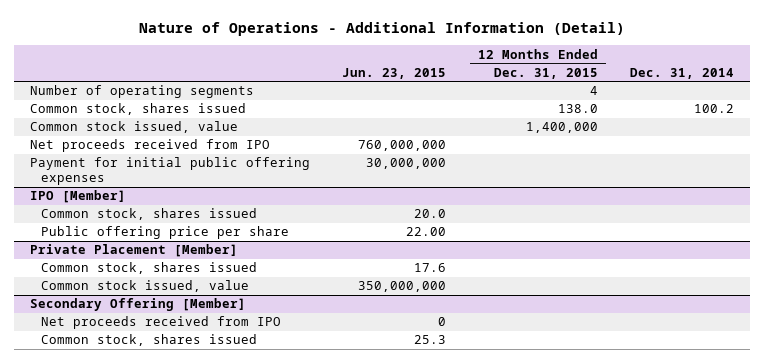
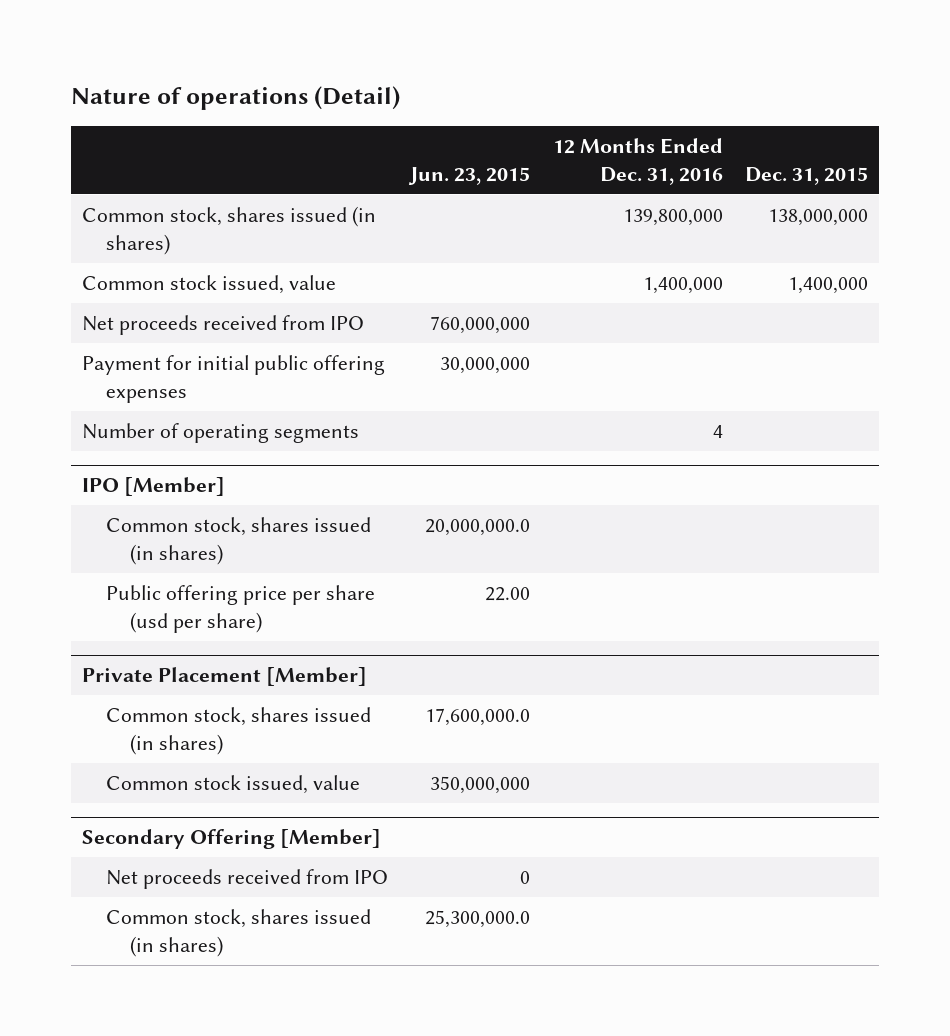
- Nature of Operations - Additional Information (Detail)
+ Nature of operations (Detail)
- | Jun. 23, 2015 | 12 Months Ended Dec. 31, 2015 | Dec. 31, 2014
+ | Jun. 23, 2015 | 12 Months Ended Dec. 31, 2016 | Dec. 31, 2015
- Common stock, shares issued | | 138.0 | 100.2
+ Common stock, shares issued (in shares) | | 139,800,000 | 138,000,000
moved down: Number of operating segments | | 4 |
@ IPO [Member]
- Common stock, shares issued | 20.0 | |
- Public offering price per share | 22.00 | |
+ Common stock, shares issued (in shares) | 20,000,000.0 | |
+ Public offering price per share (usd per share) | 22.00 | |
@ Private Placement [Member]
- Common stock, shares issued | 17.6 | |
+ Common stock, shares issued (in shares) | 17,600,000.0 | |
@ Secondary Offering [Member]
- Common stock, shares issued | 25.3 | |
+ Common stock, shares issued (in shares) | 25,300,000.0 | |

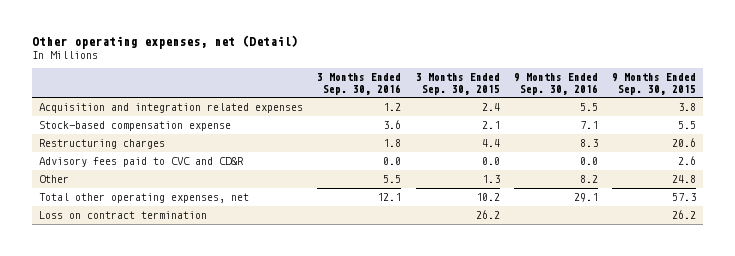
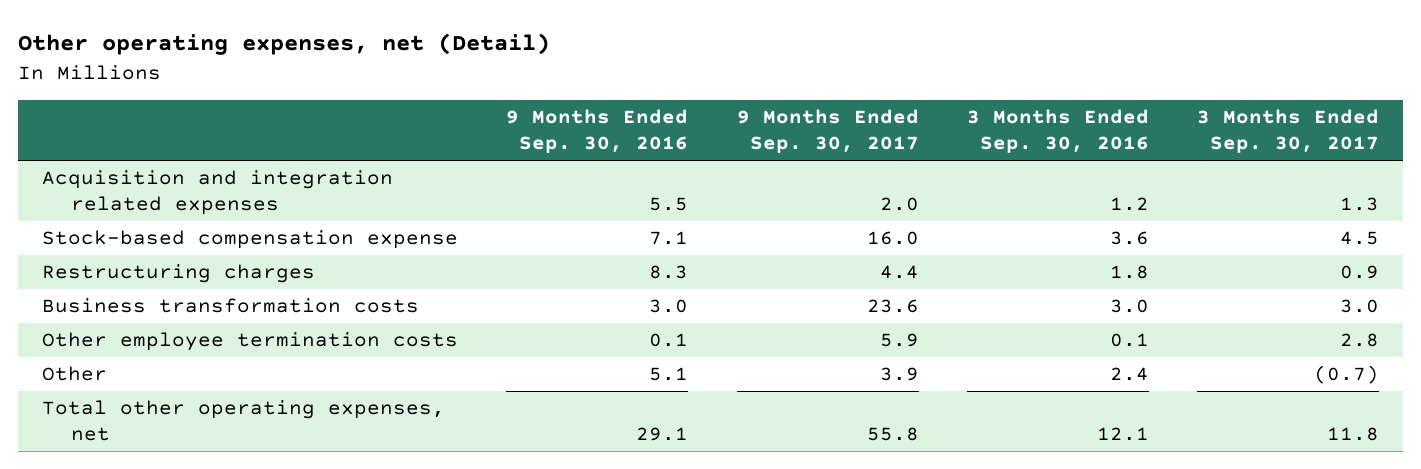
- | 3 Months Ended Sep. 30, 2016 | 3 Months Ended Sep. 30, 2015 | 9 Months Ended Sep. 30, 2016 | 9 Months Ended Sep. 30, 2015
+ | 9 Months Ended Sep. 30, 2016 | 9 Months Ended Sep. 30, 2017 | 3 Months Ended Sep. 30, 2016 | 3 Months Ended Sep. 30, 2017
- Advisory fees paid to CVC and CD&R | 0.0 | 0.0 | 0.0 | 2.6
- Other | 5.5 | 1.3 | 8.2 | 24.8
+ Business transformation costs | 3.0 | 23.6 | 3.0 | 3.0
+ Other employee termination costs | 0.1 | 5.9 | 0.1 | 2.8
+ Other | 5.1 | 3.9 | 2.4 | (0.7)
- Loss on contract termination | | 26.2 | | 26.2

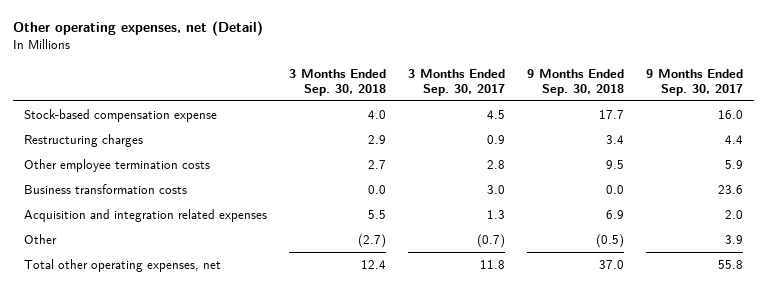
- | 9 Months Ended Sep. 30, 2016 | 9 Months Ended Sep. 30, 2017 | 3 Months Ended Sep. 30, 2016 | 3 Months Ended Sep. 30, 2017
+ | 3 Months Ended Sep. 30, 2018 | 3 Months Ended Sep. 30, 2017 | 9 Months Ended Sep. 30, 2018 | 9 Months Ended Sep. 30, 2017
moved down: Business transformation costs | 0.0 | 3.0 | 0.0 | 23.6
moved down: Acquisition and integration related expenses | 5.5 | 1.3 | 6.9 | 2.0

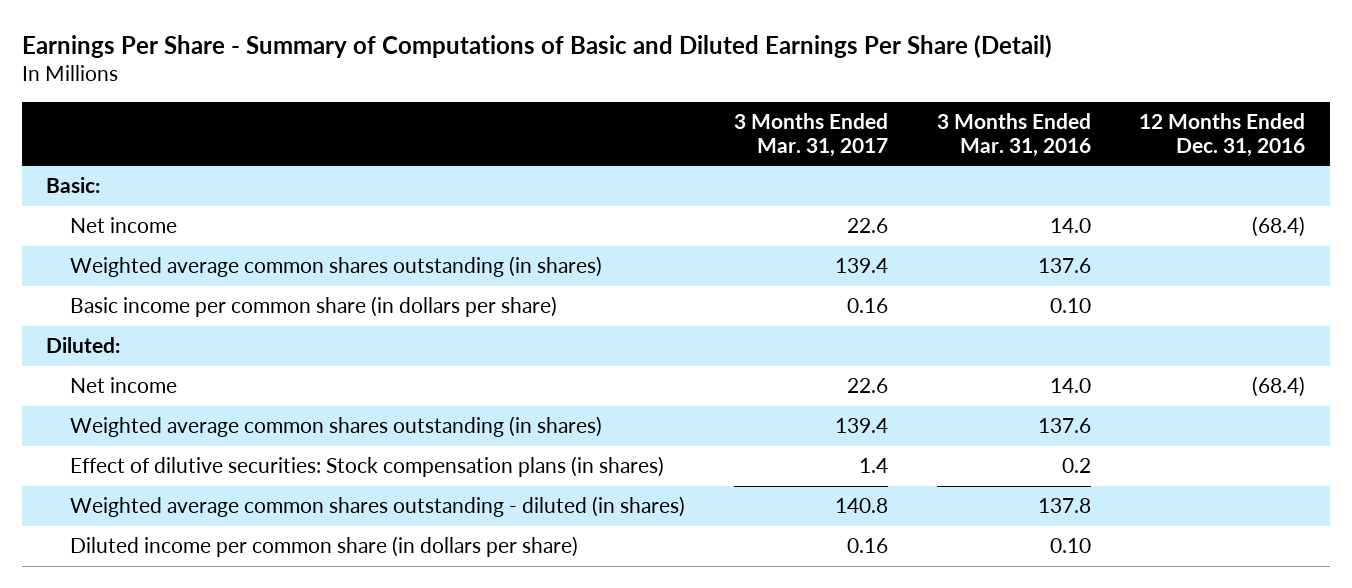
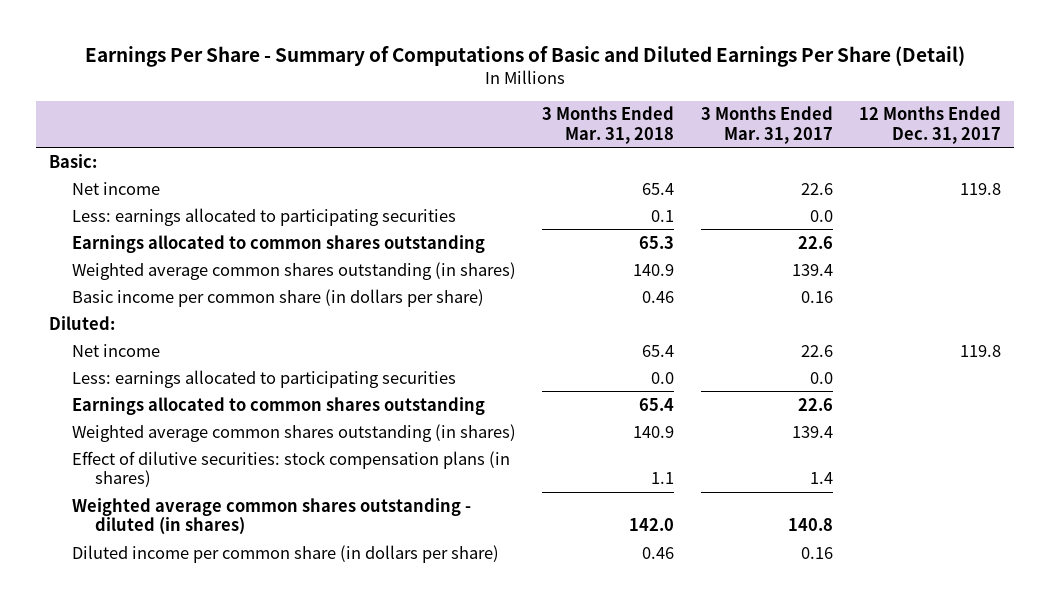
- | 3 Months Ended Mar. 31, 2017 | 3 Months Ended Mar. 31, 2016 | 12 Months Ended Dec. 31, 2016
+ | 3 Months Ended Mar. 31, 2018 | 3 Months Ended Mar. 31, 2017 | 12 Months Ended Dec. 31, 2017
+ Less: earnings allocated to participating securities | 0.1 | 0.0 |
+ Earnings allocated to common shares outstanding | 65.3 | 22.6 |
+ Less: earnings allocated to participating securities | 0.0 | 0.0 |
+ Earnings allocated to common shares outstanding | 65.4 | 22.6 |
- Effect of dilutive securities: Stock compensation plans (in shares) | 1.4 | 0.2 |
+ Effect of dilutive securities: stock compensation plans (in shares) | 1.1 | 1.4 |

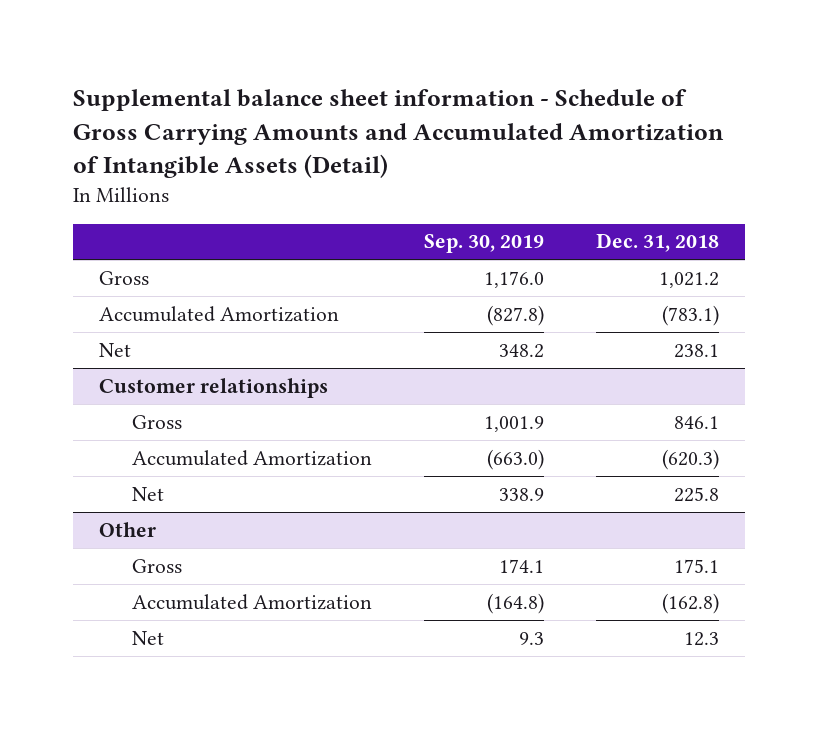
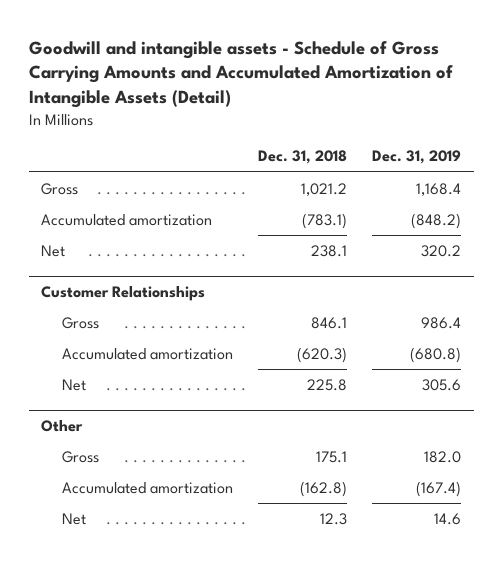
- Supplemental balance sheet information - Schedule of Gross Carrying Amounts and Accumulated Amortization of Intangible Assets (Detail)
+ Goodwill and intangible assets - Schedule of Gross Carrying Amounts and Accumulated Amortization of Intangible Assets (Detail)
- | Sep. 30, 2019 | Dec. 31, 2018
+ | Dec. 31, 2018 | Dec. 31, 2019
- Accumulated Amortization | (827.8) | (783.1)
+ Accumulated amortization | (783.1) | (848.2)
- Customer relationships
+ Customer Relationships
- Accumulated Amortization | (663.0) | (620.3)
+ Accumulated amortization | (620.3) | (680.8)
@ Other
- Accumulated Amortization | (164.8) | (162.8)
+ Accumulated amortization | (162.8) | (167.4)

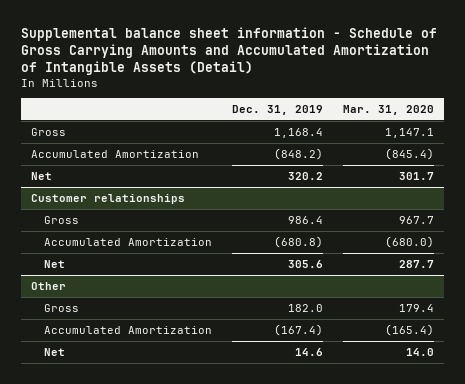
- Goodwill and intangible assets - Schedule of Gross Carrying Amounts and Accumulated Amortization of Intangible Assets (Detail)
+ Supplemental balance sheet information - Schedule of Gross Carrying Amounts and Accumulated Amortization of Intangible Assets (Detail)
- | Dec. 31, 2018 | Dec. 31, 2019
+ | Dec. 31, 2019 | Mar. 31, 2020
- Accumulated amortization | (783.1) | (848.2)
+ Accumulated Amortization | (848.2) | (845.4)
- Customer Relationships
+ Customer relationships
- Accumulated amortization | (620.3) | (680.8)
+ Accumulated Amortization | (680.8) | (680.0)
@ Other
- Accumulated amortization | (162.8) | (167.4)
+ Accumulated Amortization | (167.4) | (165.4)

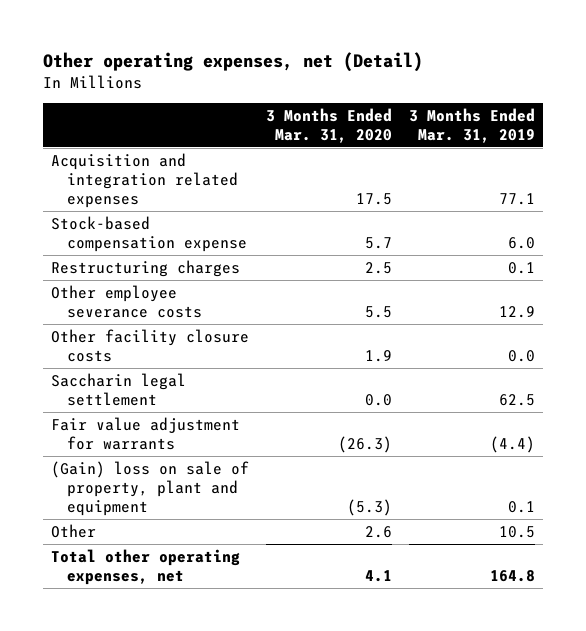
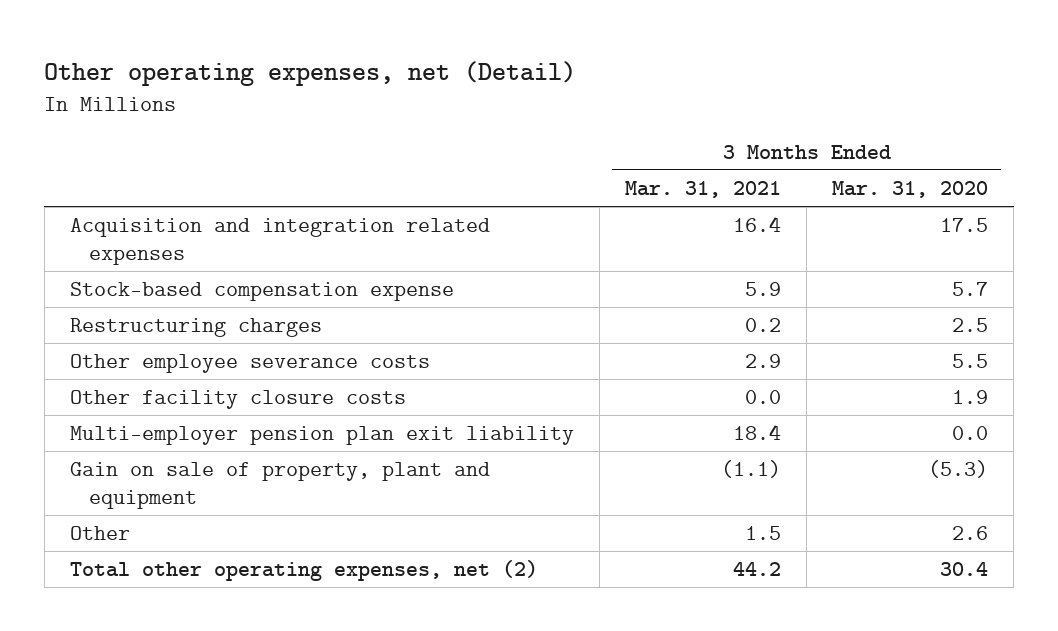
- | 3 Months Ended Mar. 31, 2020 | 3 Months Ended Mar. 31, 2019
+ | 3 Months Ended Mar. 31, 2021 | 3 Months Ended Mar. 31, 2020
- Saccharin legal settlement | 0.0 | 62.5
- Fair value adjustment for warrants | (26.3) | (4.4)
- (Gain) loss on sale of property, plant and equipment | (5.3) | 0.1
+ Multi-employer pension plan exit liability | 18.4 | 0.0
+ Gain on sale of property, plant and equipment | (1.1) | (5.3)
- Total other operating expenses, net | 4.1 | 164.8
+ Total other operating expenses, net (2) | 44.2 | 30.4

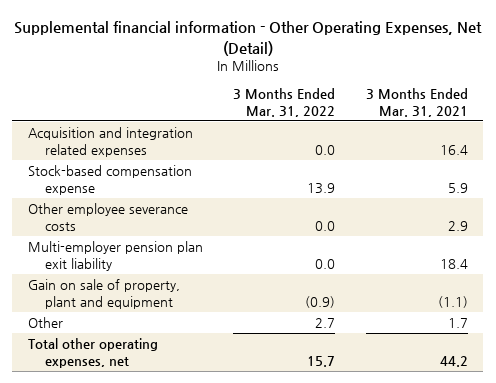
- Other operating expenses, net (Detail)
+ Supplemental financial information - Other Operating Expenses, Net (Detail)
- | 3 Months Ended Mar. 31, 2021 | 3 Months Ended Mar. 31, 2020
+ | 3 Months Ended Mar. 31, 2022 | 3 Months Ended Mar. 31, 2021
- Restructuring charges | 0.2 | 2.5
- Other facility closure costs | 0.0 | 1.9
- Other | 1.5 | 2.6
- Total other operating expenses, net (2) | 44.2 | 30.4
+ Other | 2.7 | 1.7
+ Total other operating expenses, net | 15.7 | 44.2

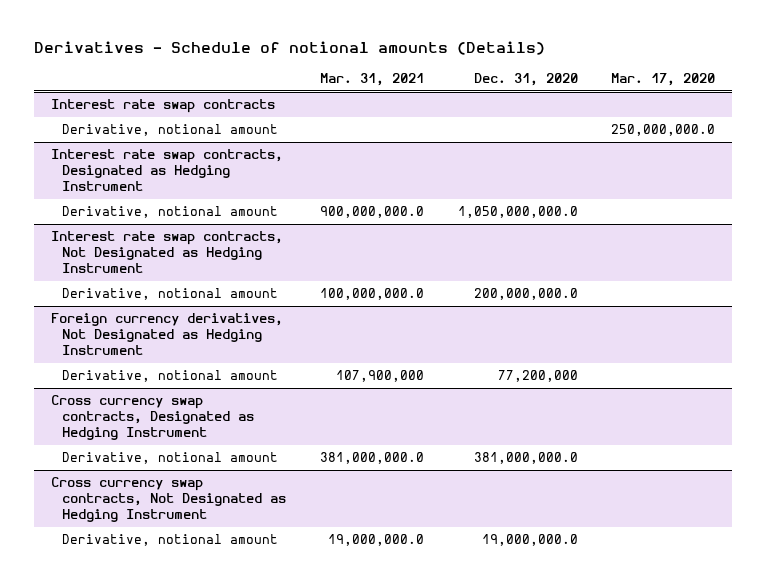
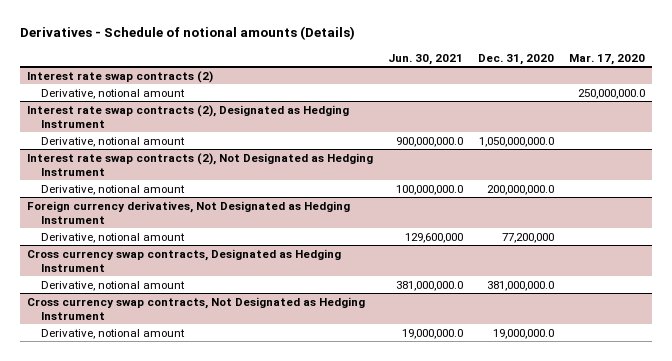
- | Mar. 31, 2021 | Dec. 31, 2020 | Mar. 17, 2020
+ | Jun. 30, 2021 | Dec. 31, 2020 | Mar. 17, 2020
- Interest rate swap contracts
+ Interest rate swap contracts (2)
- Interest rate swap contracts, Designated as Hedging Instrument
+ Interest rate swap contracts (2), Designated as Hedging Instrument
- Interest rate swap contracts, Not Designated as Hedging Instrument
+ Interest rate swap contracts (2), Not Designated as Hedging Instrument

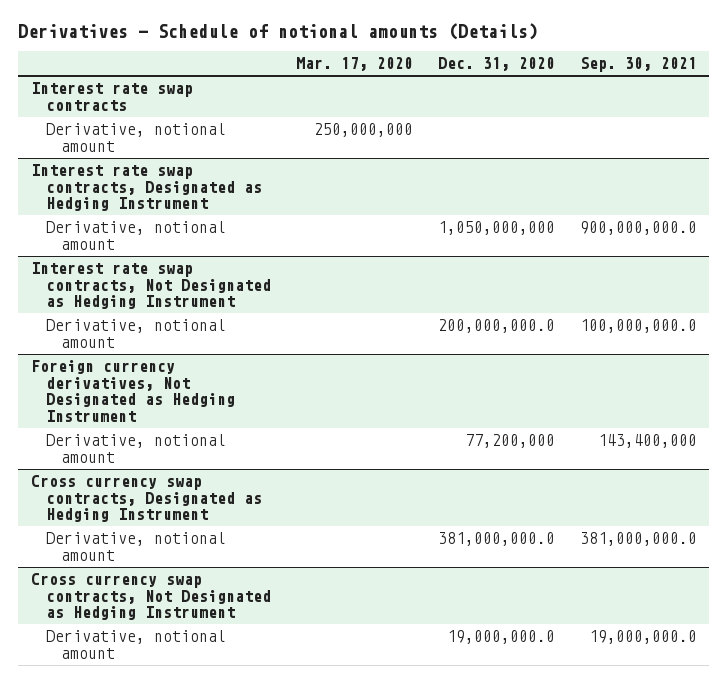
- | Jun. 30, 2021 | Dec. 31, 2020 | Mar. 17, 2020
+ | Mar. 17, 2020 | Dec. 31, 2020 | Sep. 30, 2021
- Interest rate swap contracts (2)
- Derivative, notional amount | | | 250,000,000.0
- Interest rate swap contracts (2), Designated as Hedging Instrument
- Derivative, notional amount | 900,000,000.0 | 1,050,000,000.0 |
- Interest rate swap contracts (2), Not Designated as Hedging Instrument
+ Interest rate swap contracts
+ Derivative, notional amount | 250,000,000 | |
+ Interest rate swap contracts, Designated as Hedging Instrument
+ Derivative, notional amount | | 1,050,000,000 | 900,000,000.0
+ Interest rate swap contracts, Not Designated as Hedging Instrument

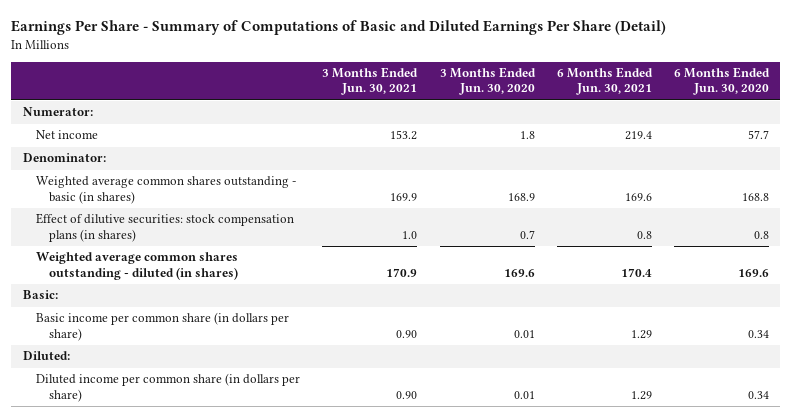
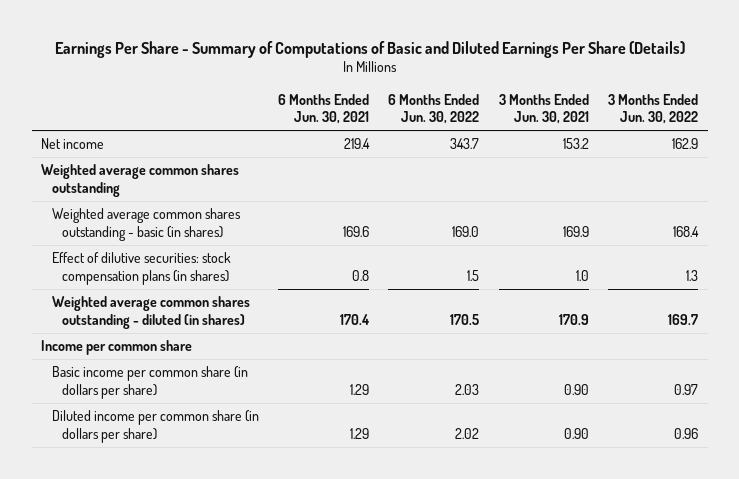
- Earnings Per Share - Summary of Computations of Basic and Diluted Earnings Per Share (Detail)
+ Earnings Per Share - Summary of Computations of Basic and Diluted Earnings Per Share (Details)
- | 3 Months Ended Jun. 30, 2021 | 3 Months Ended Jun. 30, 2020 | 6 Months Ended Jun. 30, 2021 | 6 Months Ended Jun. 30, 2020
+ | 6 Months Ended Jun. 30, 2021 | 6 Months Ended Jun. 30, 2022 | 3 Months Ended Jun. 30, 2021 | 3 Months Ended Jun. 30, 2022
- Numerator:
- Denominator:
+ Weighted average common shares outstanding
- Basic:
+ Income per common share
- Diluted:

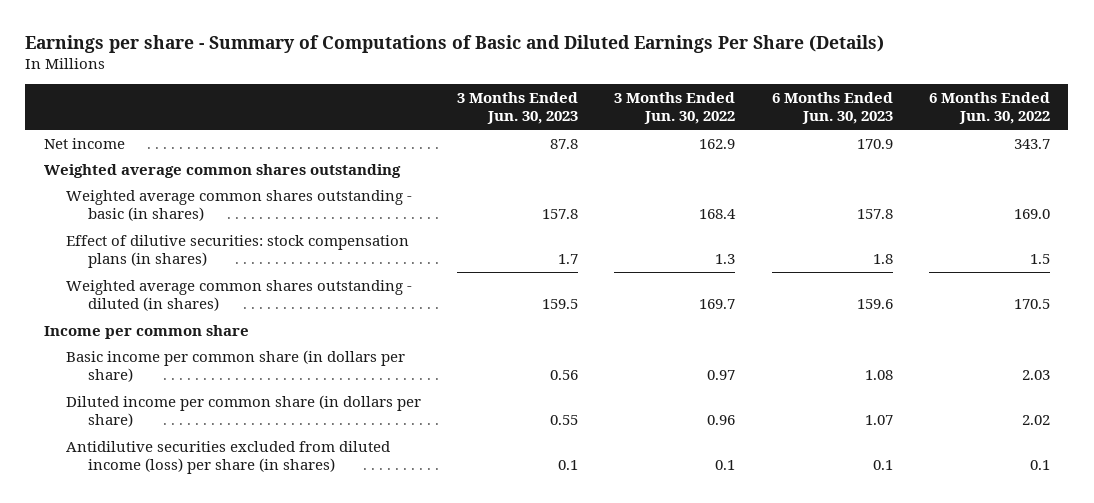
- Earnings Per Share - Summary of Computations of Basic and Diluted Earnings Per Share (Details)
+ Earnings per share - Summary of Computations of Basic and Diluted Earnings Per Share (Details)
- | 6 Months Ended Jun. 30, 2021 | 6 Months Ended Jun. 30, 2022 | 3 Months Ended Jun. 30, 2021 | 3 Months Ended Jun. 30, 2022
+ | 3 Months Ended Jun. 30, 2023 | 3 Months Ended Jun. 30, 2022 | 6 Months Ended Jun. 30, 2023 | 6 Months Ended Jun. 30, 2022
+ Antidilutive securities excluded from diluted income (loss) per share (in shares) | 0.1 | 0.1 | 0.1 | 0.1

